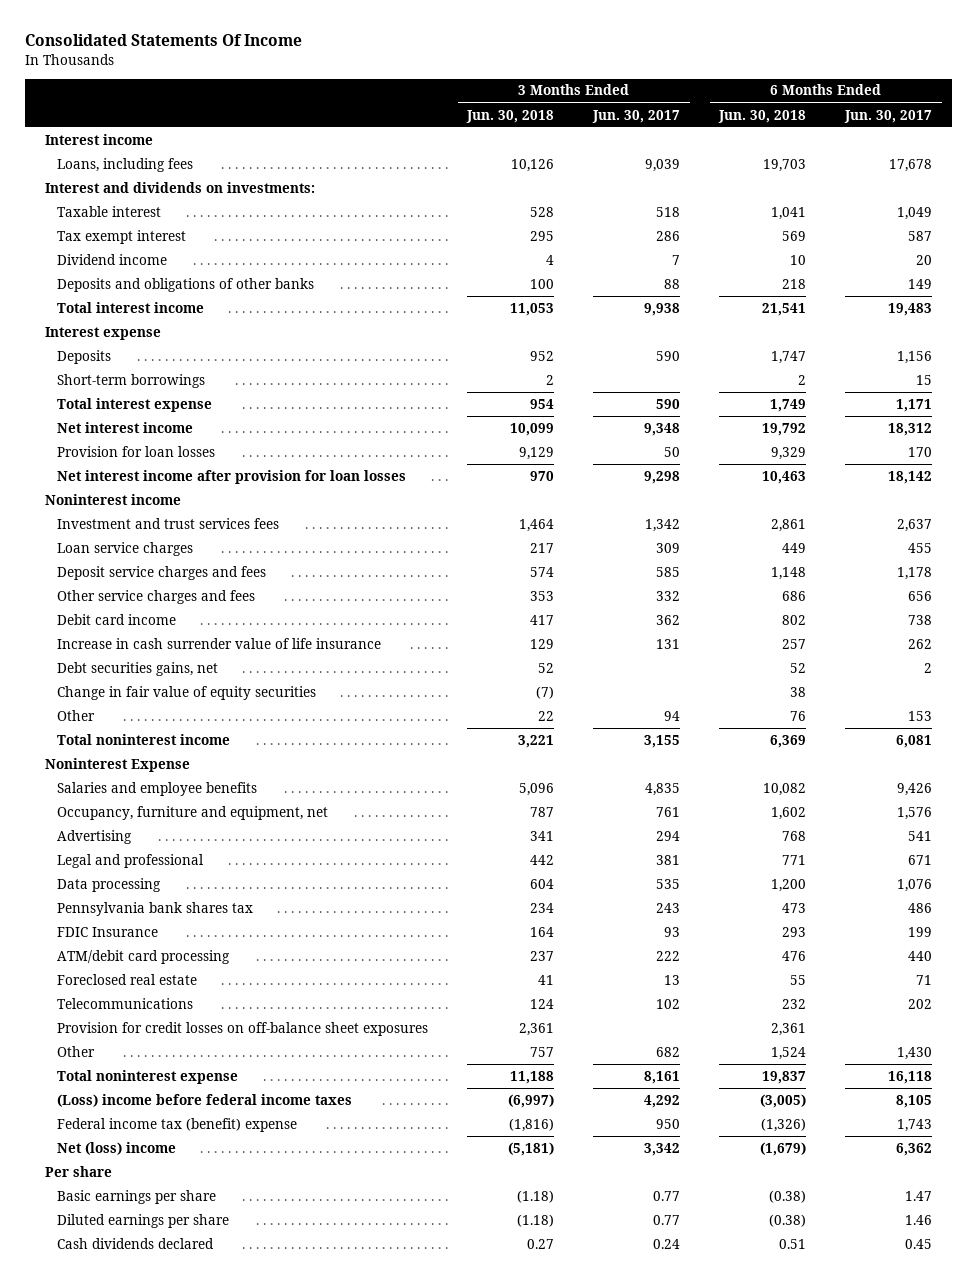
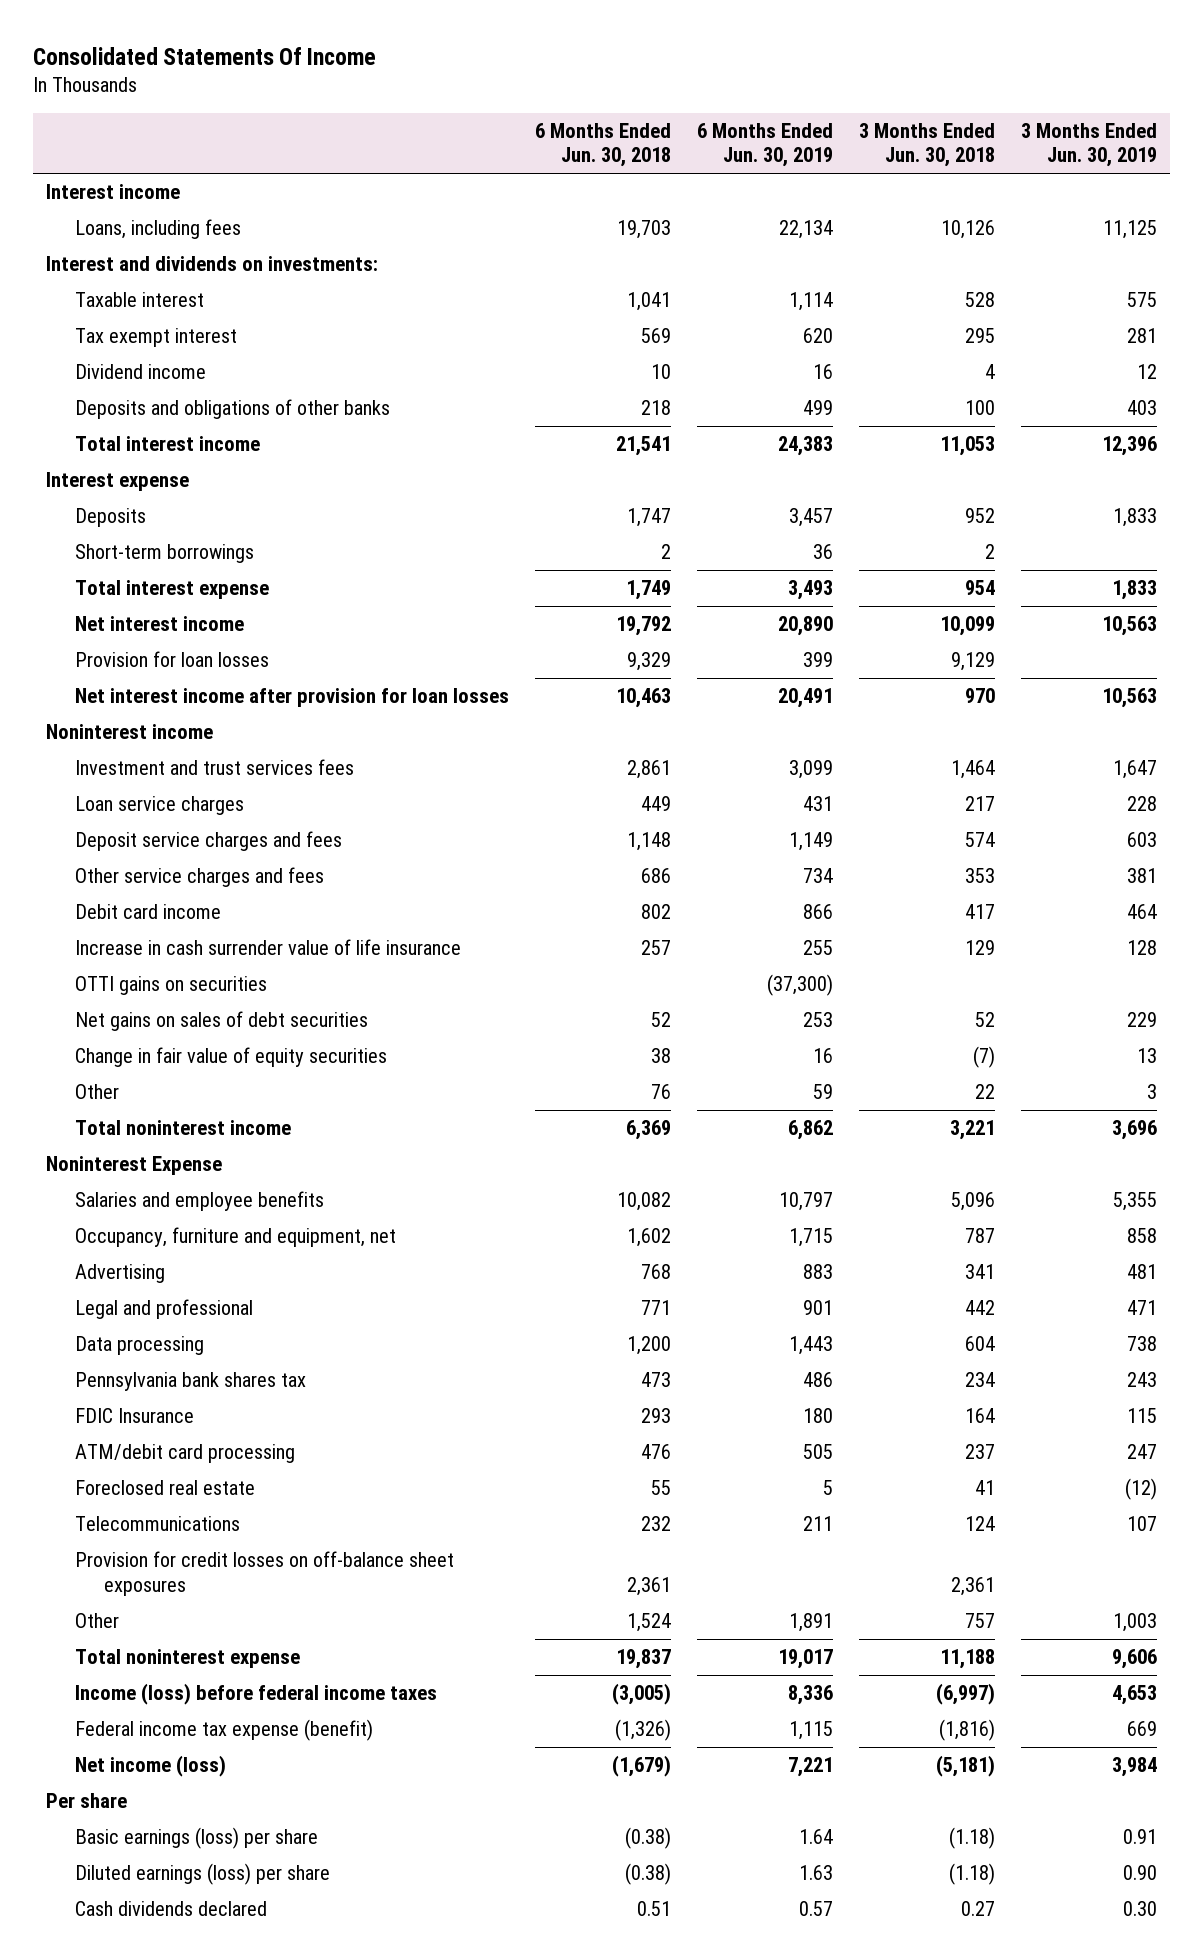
- | 3 Months Ended Jun. 30, 2018 | 3 Months Ended Jun. 30, 2017 | 6 Months Ended Jun. 30, 2018 | 6 Months Ended Jun. 30, 2017
+ | 6 Months Ended Jun. 30, 2018 | 6 Months Ended Jun. 30, 2019 | 3 Months Ended Jun. 30, 2018 | 3 Months Ended Jun. 30, 2019
- Debt securities gains, net | 52 | | 52 | 2
+ OTTI gains on securities | | (37,300) | |
+ Net gains on sales of debt securities | 52 | 253 | 52 | 229
- (Loss) income before federal income taxes | (6,997) | 4,292 | (3,005) | 8,105
- Federal income tax (benefit) expense | (1,816) | 950 | (1,326) | 1,743
- Net (loss) income | (5,181) | 3,342 | (1,679) | 6,362
+ Income (loss) before federal income taxes | (3,005) | 8,336 | (6,997) | 4,653
+ Federal income tax expense (benefit) | (1,326) | 1,115 | (1,816) | 669
+ Net income (loss) | (1,679) | 7,221 | (5,181) | 3,984
- Basic earnings per share | (1.18) | 0.77 | (0.38) | 1.47
- Diluted earnings per share | (1.18) | 0.77 | (0.38) | 1.46
+ Basic earnings (loss) per share | (0.38) | 1.64 | (1.18) | 0.91
+ Diluted earnings (loss) per share | (0.38) | 1.63 | (1.18) | 0.90

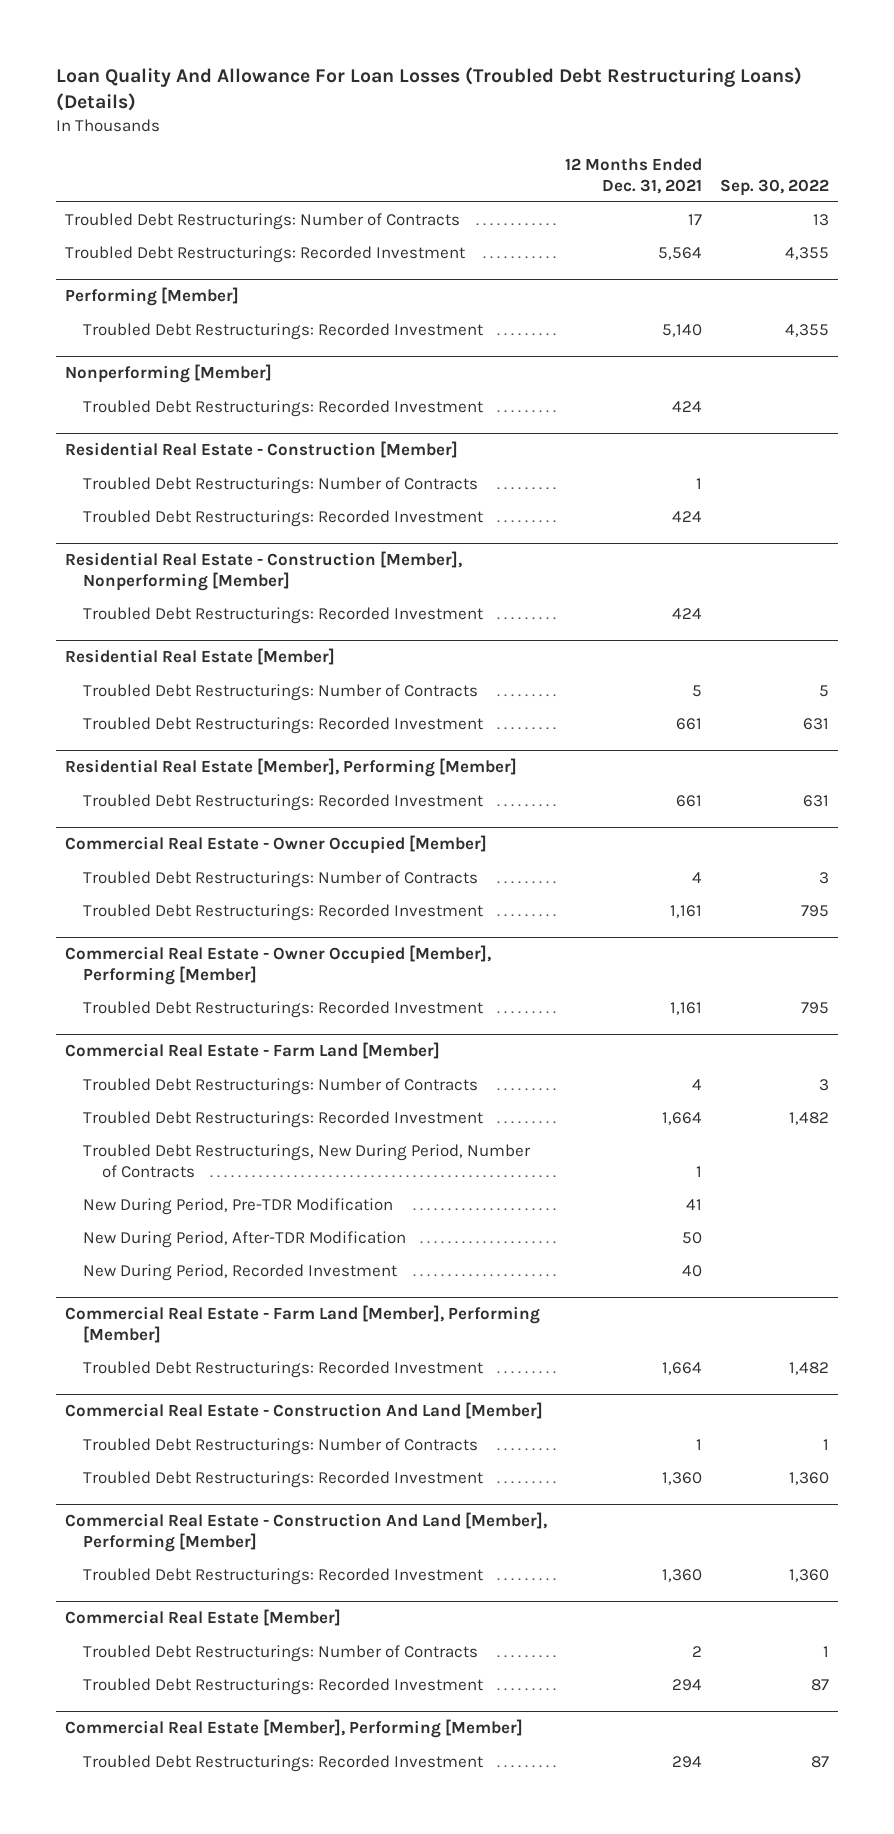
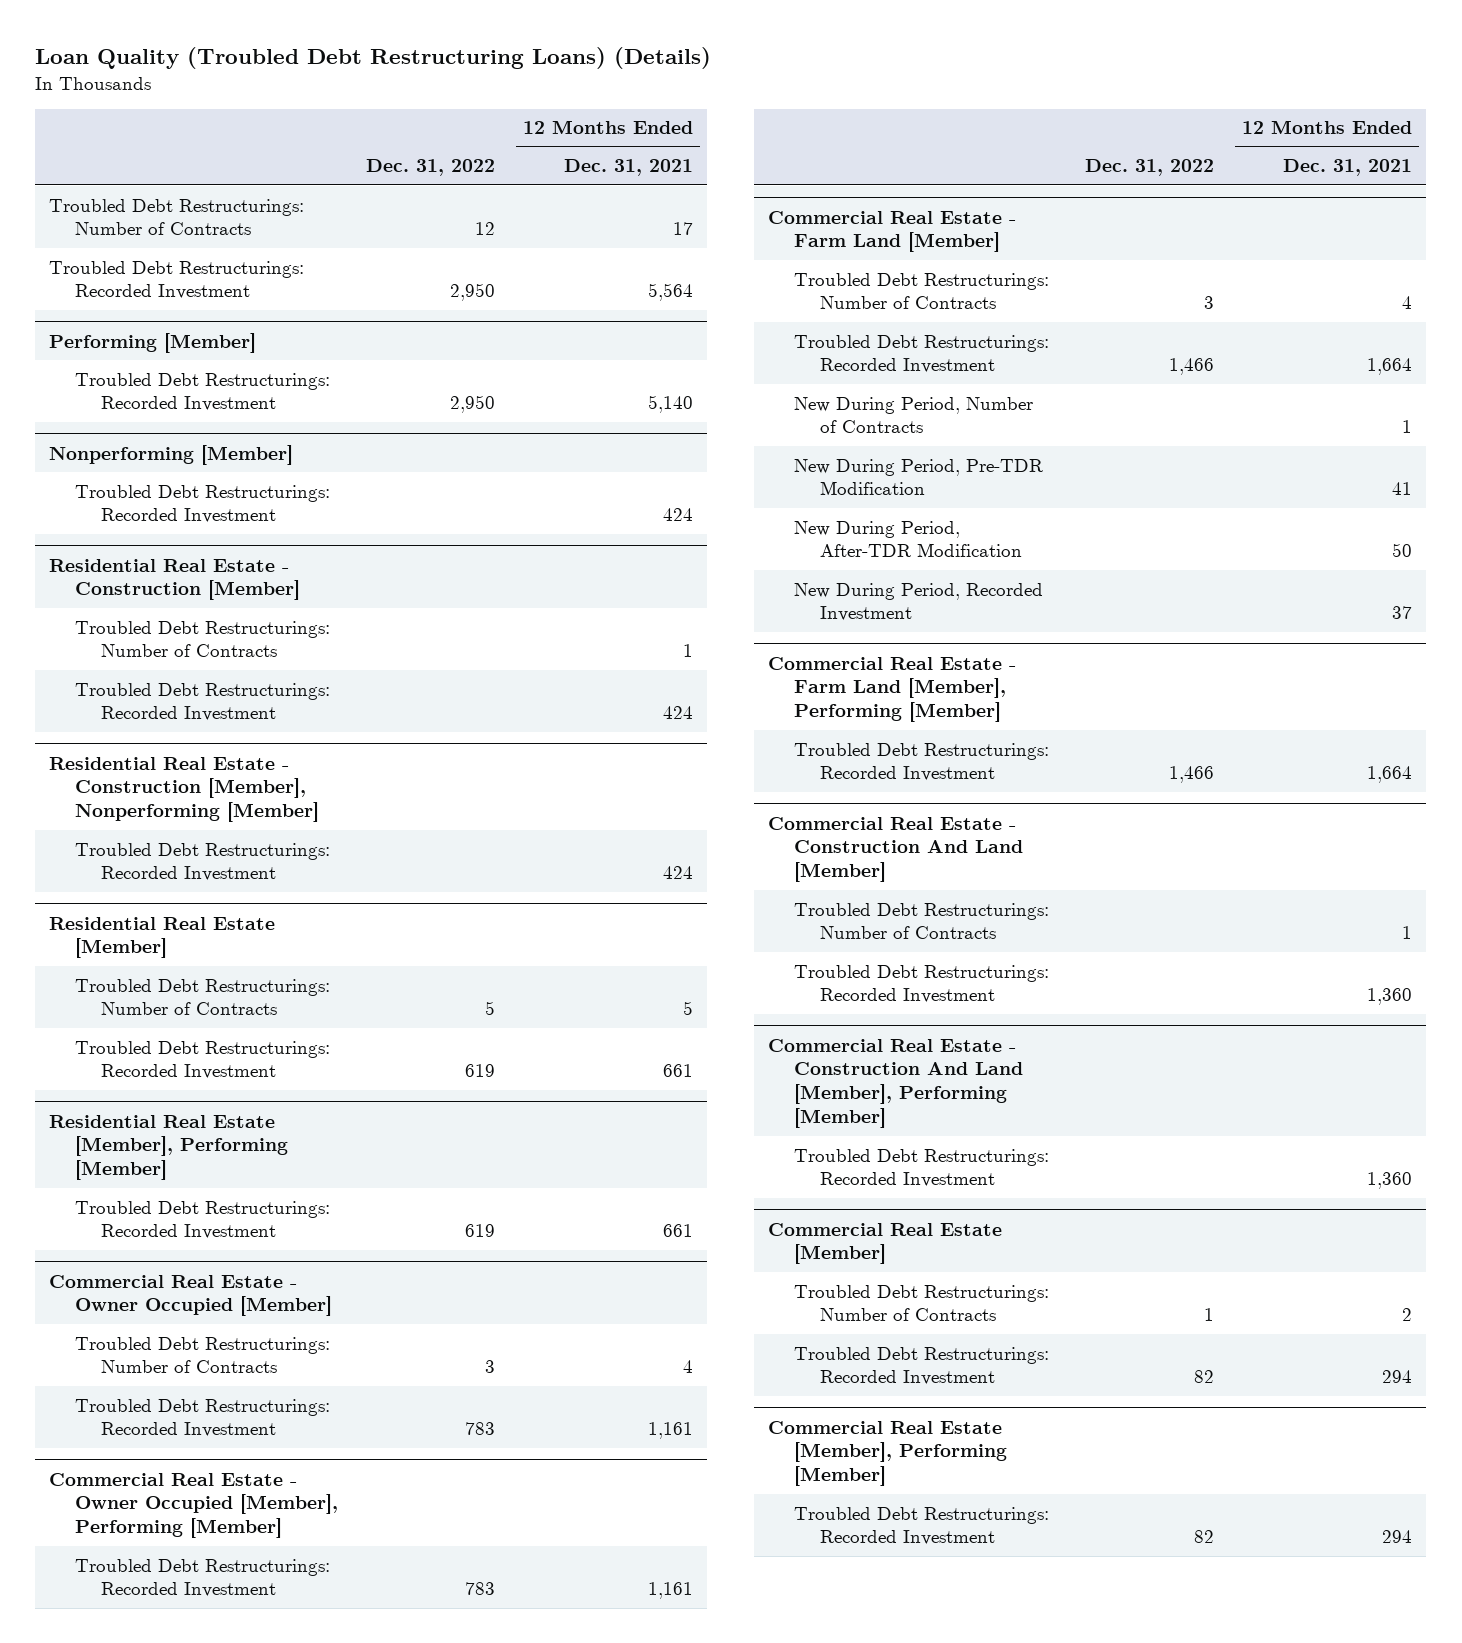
- Loan Quality And Allowance For Loan Losses (Troubled Debt Restructuring Loans) (Details)
+ Loan Quality (Troubled Debt Restructuring Loans) (Details)
- | 12 Months Ended Dec. 31, 2021 | Sep. 30, 2022
+ | Dec. 31, 2022 | 12 Months Ended Dec. 31, 2021
@ Commercial Real Estate - Farm Land [Member]
- Troubled Debt Restructurings, New During Period, Number of Contracts | 1 |
+ New During Period, Number of Contracts | | 1
- New During Period, Recorded Investment | 40 |
+ New During Period, Recorded Investment | | 37

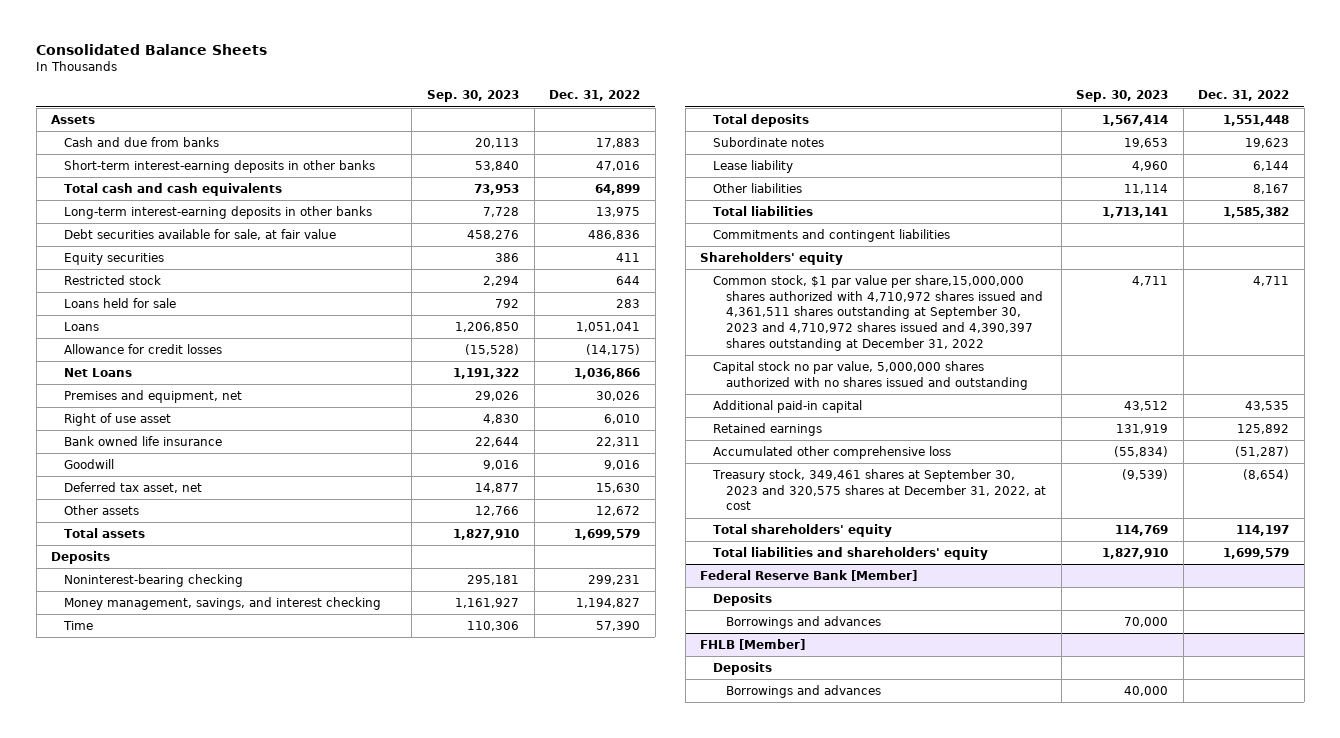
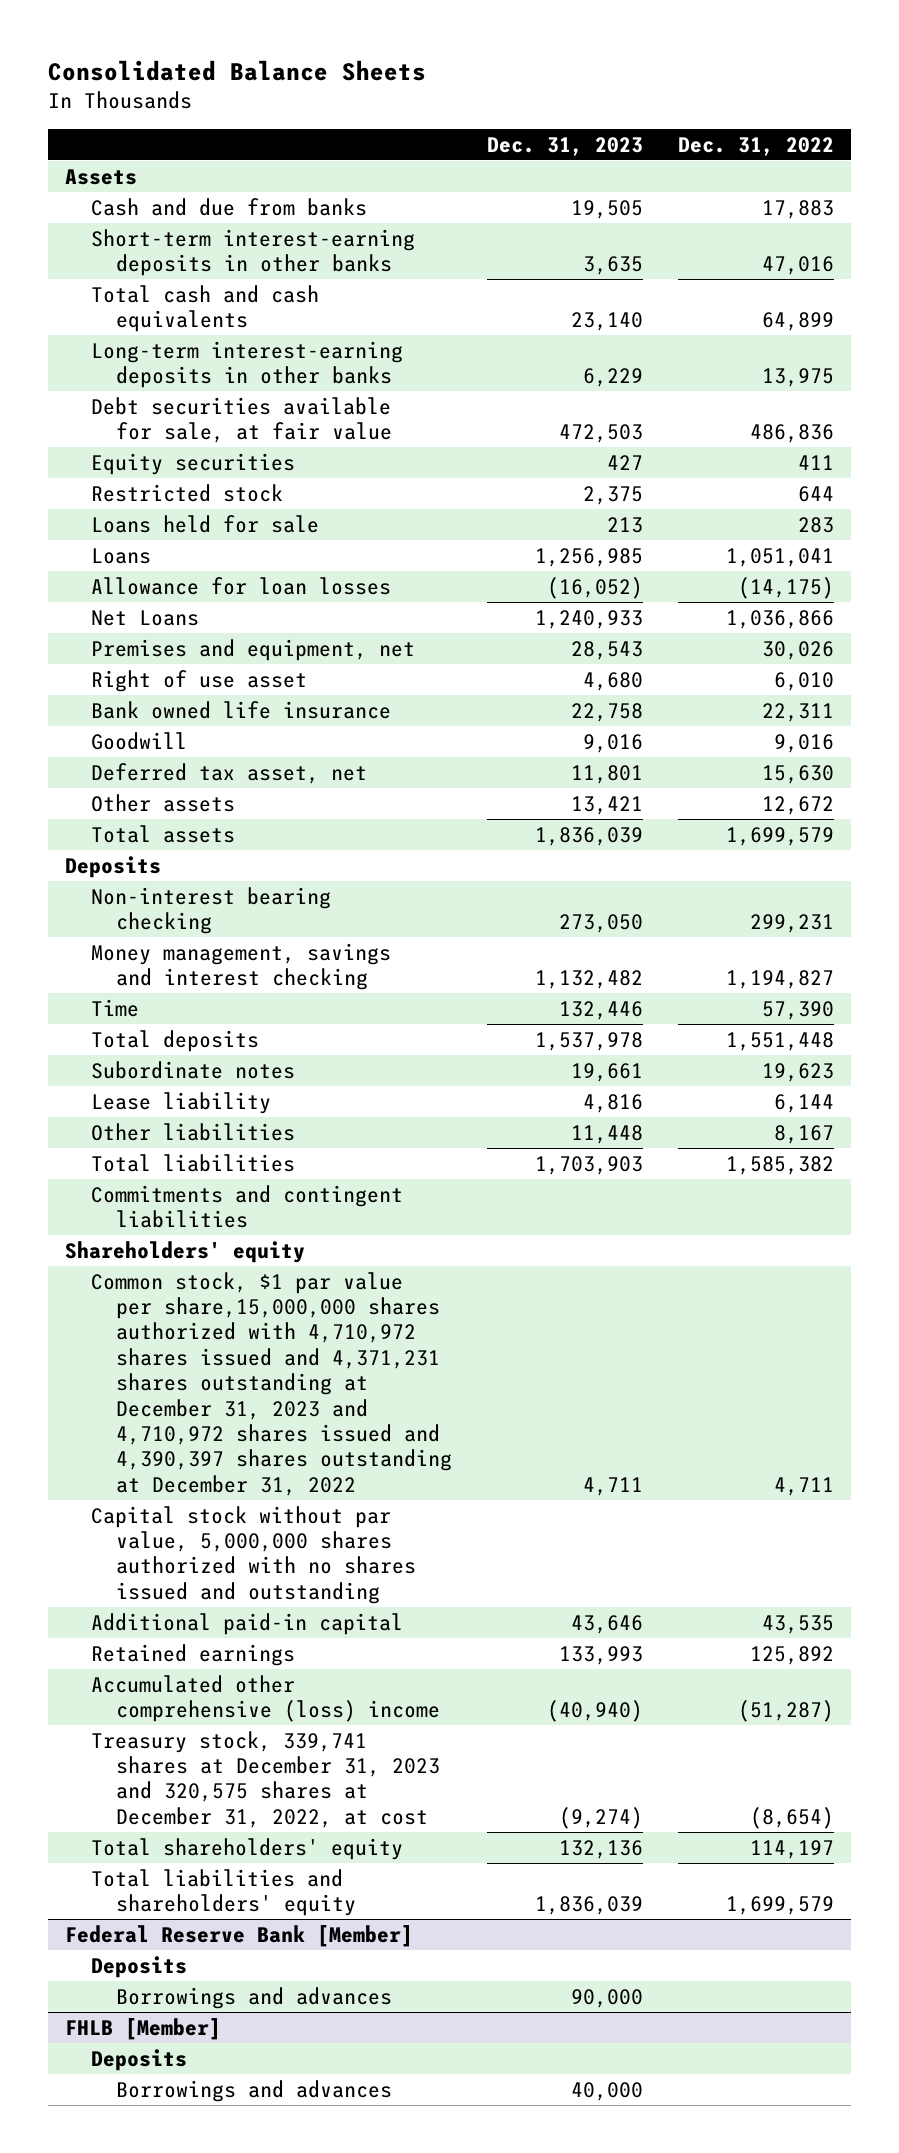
- | Sep. 30, 2023 | Dec. 31, 2022
+ | Dec. 31, 2023 | Dec. 31, 2022
- Allowance for credit losses | (15,528) | (14,175)
+ Allowance for loan losses | (16,052) | (14,175)
- Noninterest-bearing checking | 295,181 | 299,231
- Money management, savings, and interest checking | 1,161,927 | 1,194,827
+ Non-interest bearing checking | 273,050 | 299,231
+ Money management, savings and interest checking | 1,132,482 | 1,194,827
- Common stock, $1 par value per share,15,000,000 shares authorized with 4,710,972 shares issued and 4,361,511 shares outstanding at September 30, 2023 and 4,710,972 shares issued and 4,390,397 shares outstanding at December 31, 2022 | 4,711 | 4,711
- Capital stock no par value, 5,000,000 shares authorized with no shares issued and outstanding
+ Common stock, $1 par value per share,15,000,000 shares authorized with 4,710,972 shares issued and 4,371,231 shares outstanding at December 31, 2023 and 4,710,972 shares issued and 4,390,397 shares outstanding at December 31, 2022 | 4,711 | 4,711
+ Capital stock without par value, 5,000,000 shares authorized with no shares issued and outstanding
- Accumulated other comprehensive loss | (55,834) | (51,287)
- Treasury stock, 349,461 shares at September 30, 2023 and 320,575 shares at December 31, 2022, at cost | (9,539) | (8,654)
+ Accumulated other comprehensive (loss) income | (40,940) | (51,287)
+ Treasury stock, 339,741 shares at December 31, 2023 and 320,575 shares at December 31, 2022, at cost | (9,274) | (8,654)

